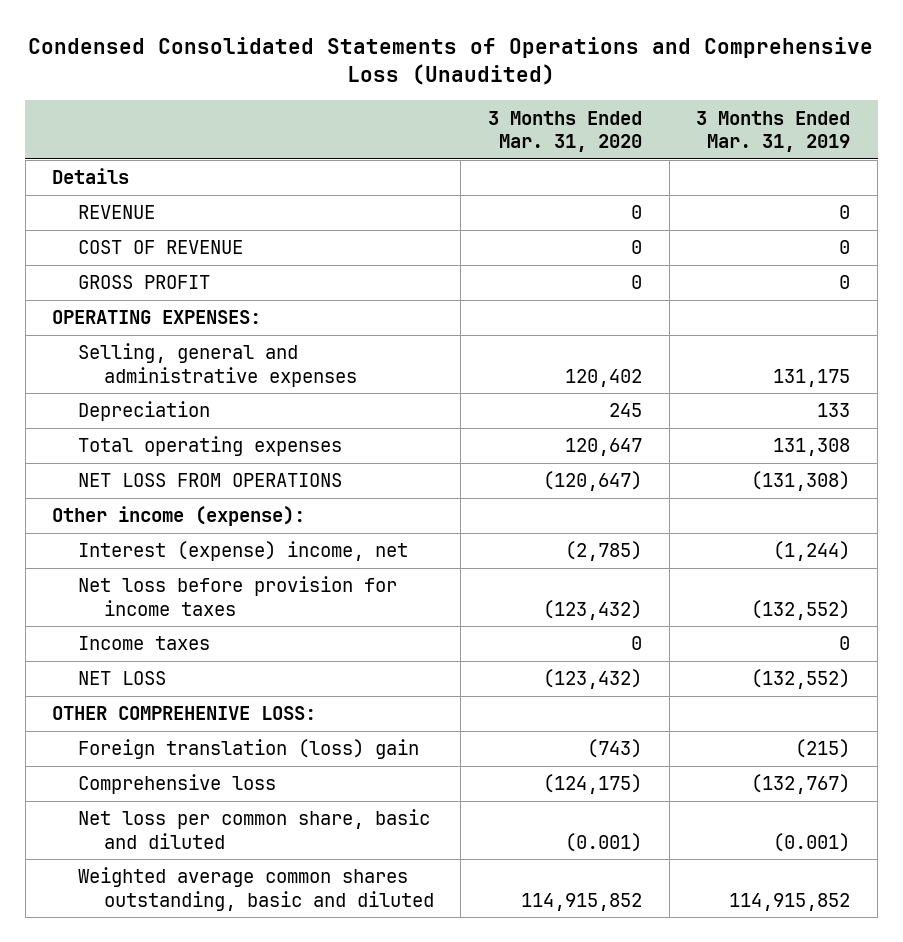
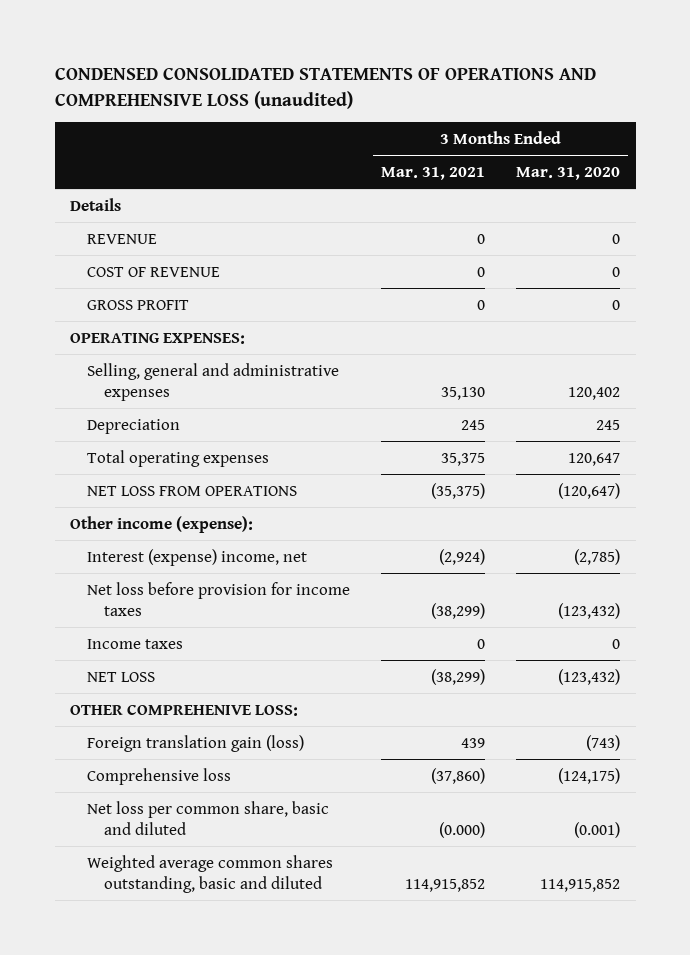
- Condensed Consolidated Statements of Operations and Comprehensive Loss (Unaudited)
+ CONDENSED CONSOLIDATED STATEMENTS OF OPERATIONS AND COMPREHENSIVE LOSS (unaudited)
- | 3 Months Ended Mar. 31, 2020 | 3 Months Ended Mar. 31, 2019
+ | 3 Months Ended Mar. 31, 2021 | 3 Months Ended Mar. 31, 2020
- Foreign translation (loss) gain | (743) | (215)
+ Foreign translation gain (loss) | 439 | (743)

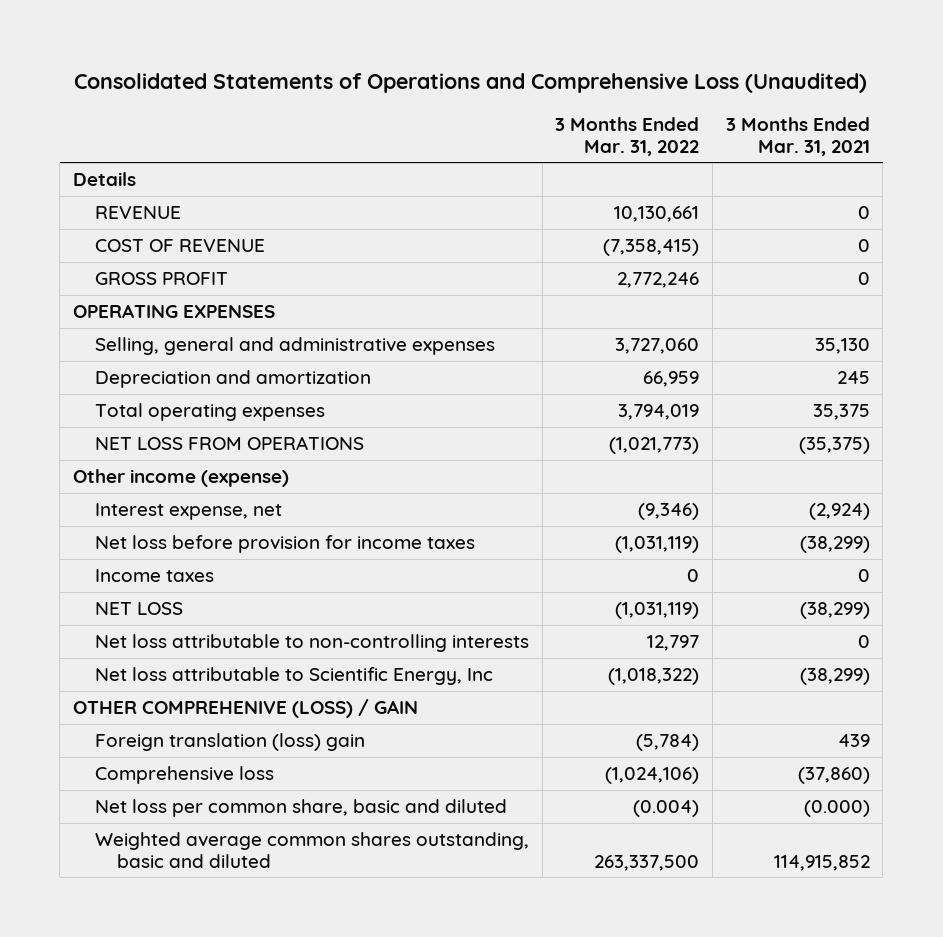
- CONDENSED CONSOLIDATED STATEMENTS OF OPERATIONS AND COMPREHENSIVE LOSS (unaudited)
+ Consolidated Statements of Operations and Comprehensive Loss (Unaudited)
- | 3 Months Ended Mar. 31, 2021 | 3 Months Ended Mar. 31, 2020
+ | 3 Months Ended Mar. 31, 2022 | 3 Months Ended Mar. 31, 2021
- OPERATING EXPENSES:
+ OPERATING EXPENSES
- Depreciation | 245 | 245
+ Depreciation and amortization | 66,959 | 245
- Other income (expense):
- Interest (expense) income, net | (2,924) | (2,785)
+ Other income (expense)
+ Interest expense, net | (9,346) | (2,924)
- OTHER COMPREHENIVE LOSS:
- Foreign translation gain (loss) | 439 | (743)
+ Net loss attributable to non-controlling interests | 12,797 | 0
+ Net loss attributable to Scientific Energy, Inc | (1,018,322) | (38,299)
+ OTHER COMPREHENIVE (LOSS) / GAIN
+ Foreign translation (loss) gain | (5,784) | 439

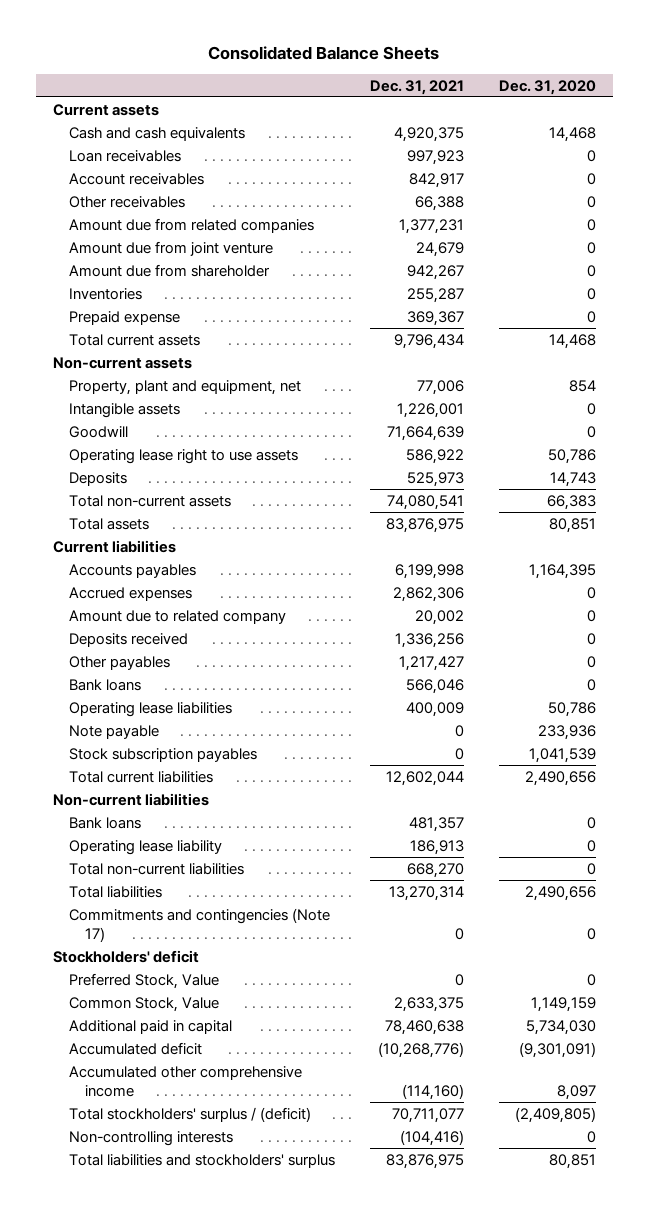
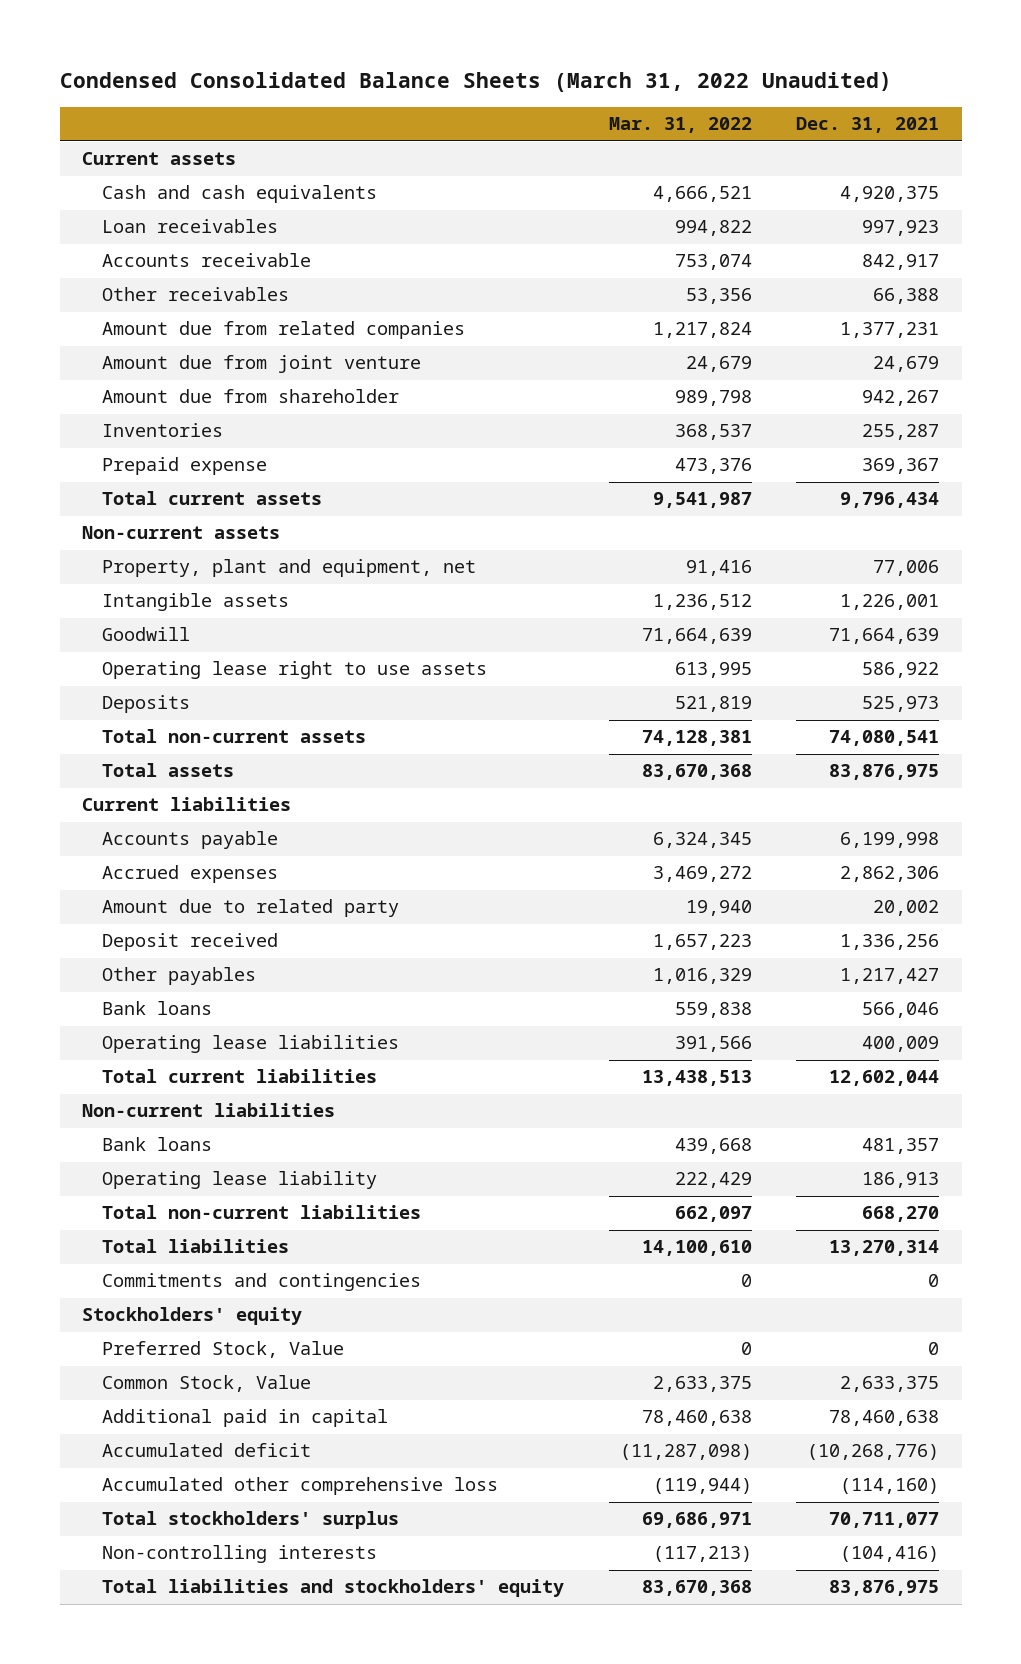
- Consolidated Balance Sheets
+ Condensed Consolidated Balance Sheets (March 31, 2022 Unaudited)
- | Dec. 31, 2021 | Dec. 31, 2020
+ | Mar. 31, 2022 | Dec. 31, 2021
- Account receivables | 842,917 | 0
+ Accounts receivable | 753,074 | 842,917
- Accounts payables | 6,199,998 | 1,164,395
+ Accounts payable | 6,324,345 | 6,199,998
- Amount due to related company | 20,002 | 0
- Deposits received | 1,336,256 | 0
+ Amount due to related party | 19,940 | 20,002
+ Deposit received | 1,657,223 | 1,336,256
- Note payable | 0 | 233,936
- Stock subscription payables | 0 | 1,041,539
- Commitments and contingencies (Note 17) | 0 | 0
- Stockholders' deficit
+ Commitments and contingencies | 0 | 0
+ Stockholders' equity
- Accumulated other comprehensive income | (114,160) | 8,097
- Total stockholders' surplus / (deficit) | 70,711,077 | (2,409,805)
+ Accumulated other comprehensive loss | (119,944) | (114,160)
+ Total stockholders' surplus | 69,686,971 | 70,711,077
- Total liabilities and stockholders' surplus | 83,876,975 | 80,851
+ Total liabilities and stockholders' equity | 83,670,368 | 83,876,975

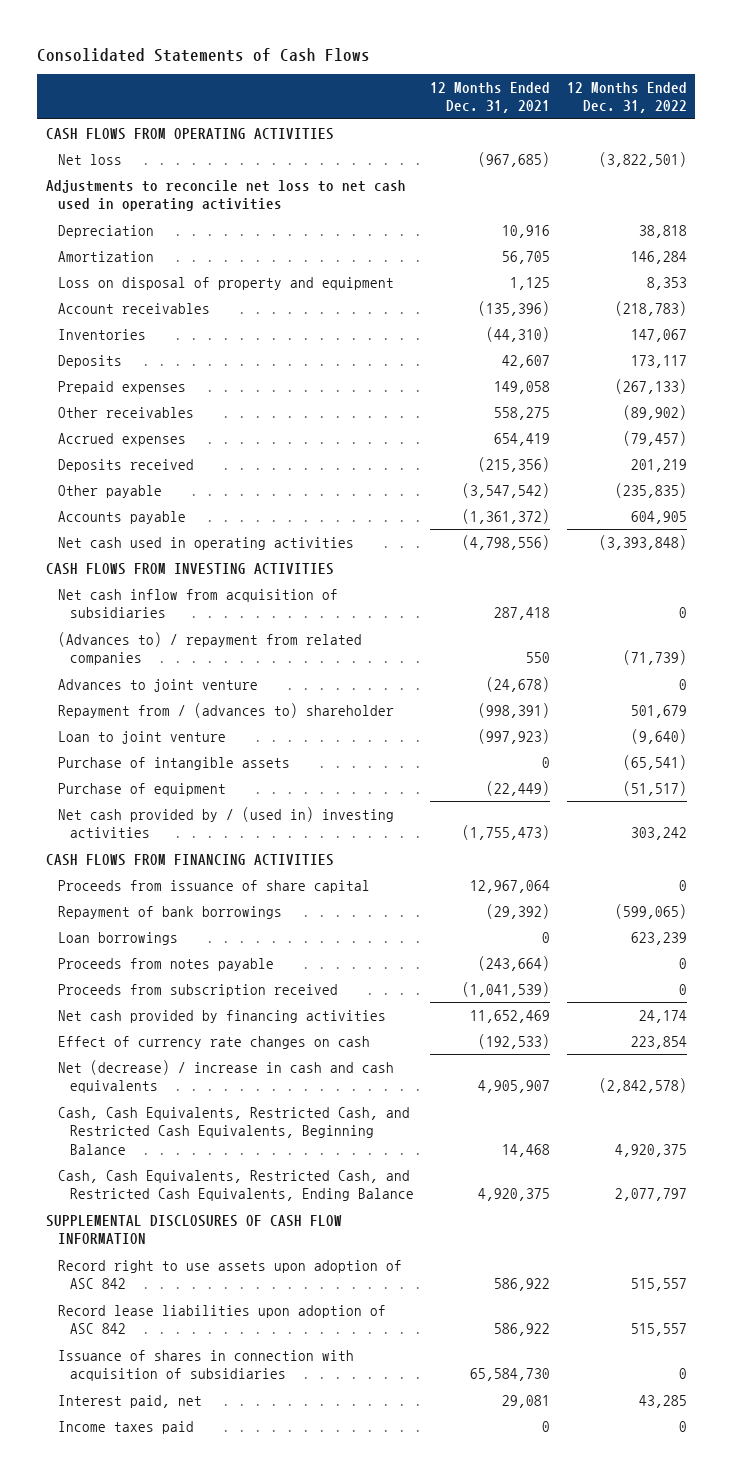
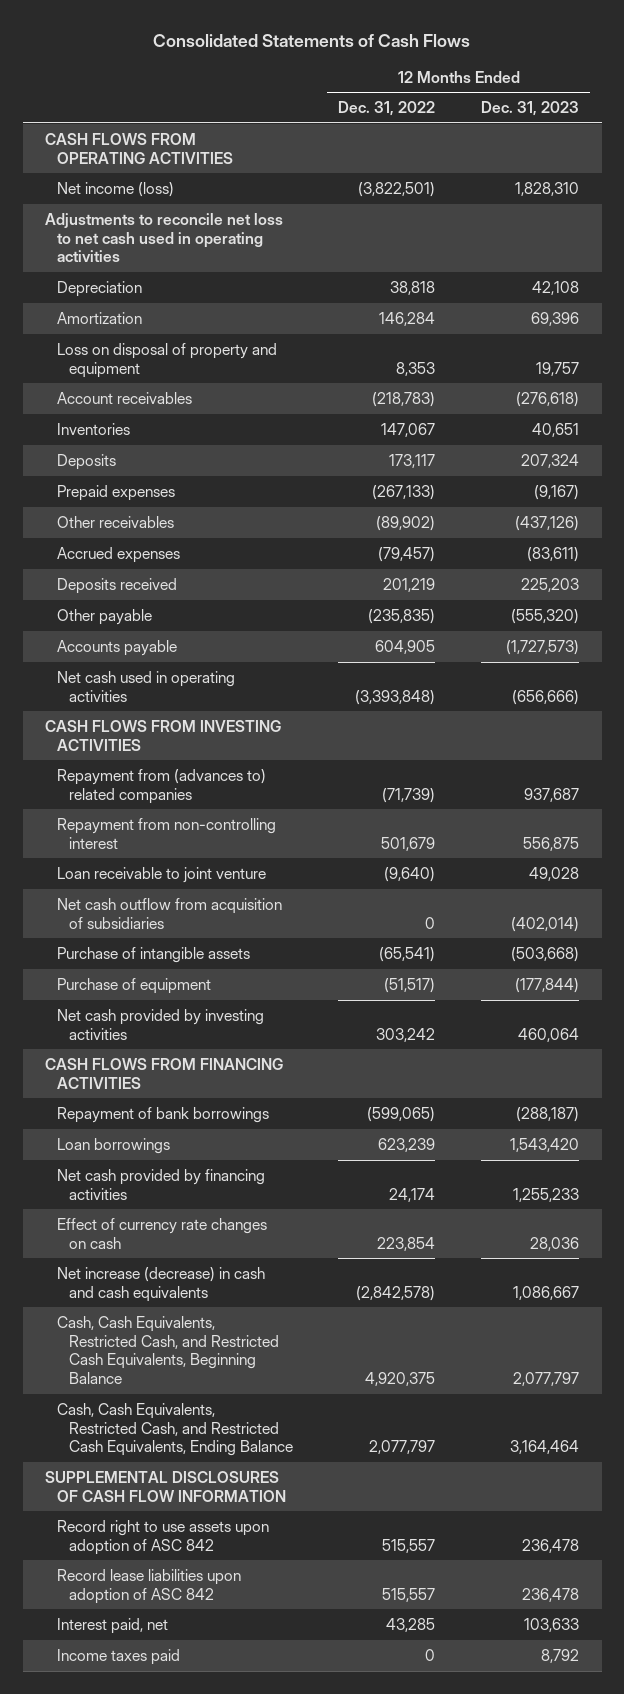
- | 12 Months Ended Dec. 31, 2021 | 12 Months Ended Dec. 31, 2022
+ | 12 Months Ended Dec. 31, 2022 | 12 Months Ended Dec. 31, 2023
- Net loss | (967,685) | (3,822,501)
+ Net income (loss) | (3,822,501) | 1,828,310
- Net cash inflow from acquisition of subsidiaries | 287,418 | 0
- (Advances to) / repayment from related companies | 550 | (71,739)
- Advances to joint venture | (24,678) | 0
- Repayment from / (advances to) shareholder | (998,391) | 501,679
- Loan to joint venture | (997,923) | (9,640)
+ Repayment from (advances to) related companies | (71,739) | 937,687
+ Repayment from non-controlling interest | 501,679 | 556,875
+ Loan receivable to joint venture | (9,640) | 49,028
+ Net cash outflow from acquisition of subsidiaries | 0 | (402,014)
- Net cash provided by / (used in) investing activities | (1,755,473) | 303,242
+ Net cash provided by investing activities | 303,242 | 460,064
- Proceeds from issuance of share capital | 12,967,064 | 0
- Proceeds from notes payable | (243,664) | 0
- Proceeds from subscription received | (1,041,539) | 0
- Net (decrease) / increase in cash and cash equivalents | 4,905,907 | (2,842,578)
+ Net increase (decrease) in cash and cash equivalents | (2,842,578) | 1,086,667
- Issuance of shares in connection with acquisition of subsidiaries | 65,584,730 | 0

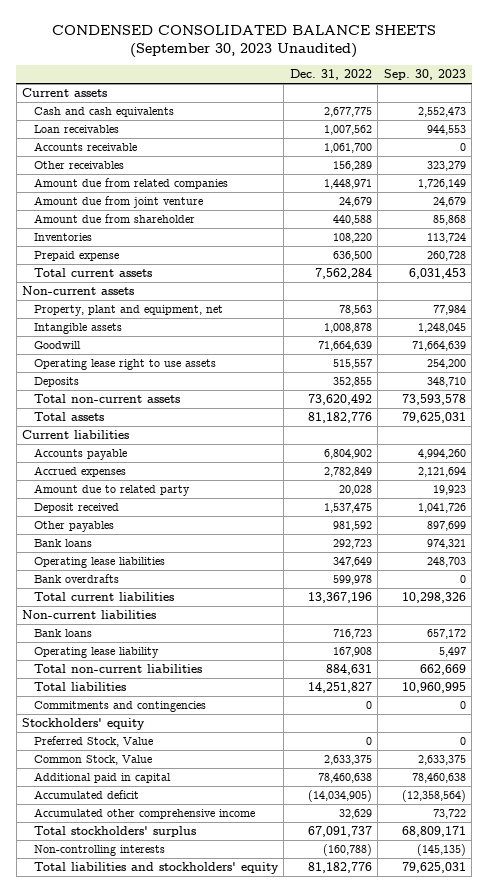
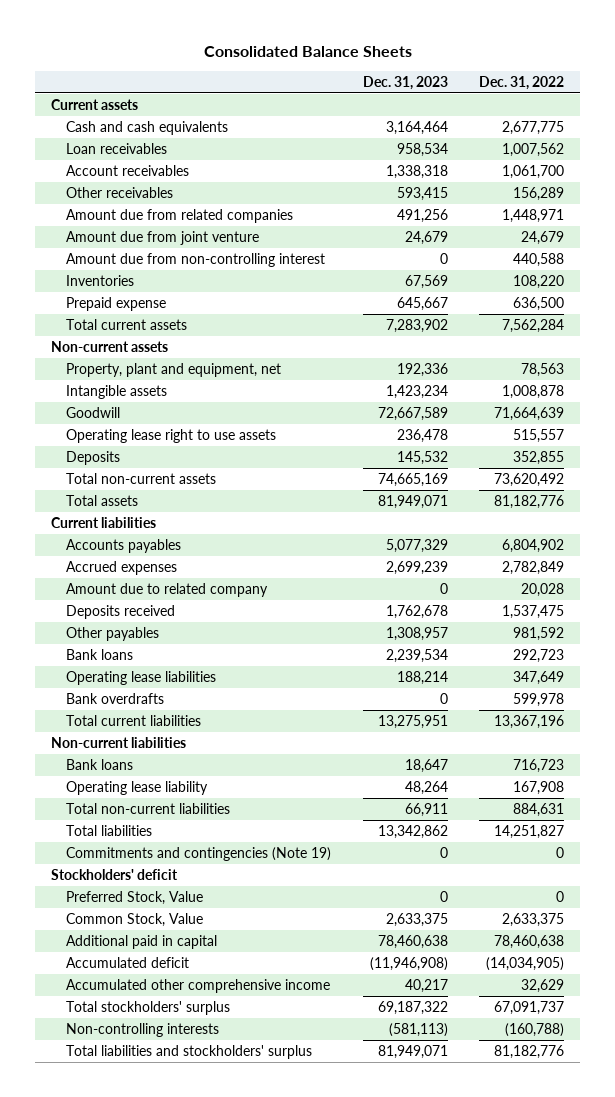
- CONDENSED CONSOLIDATED BALANCE SHEETS (September 30, 2023 Unaudited)
+ Consolidated Balance Sheets
- | Dec. 31, 2022 | Sep. 30, 2023
+ | Dec. 31, 2023 | Dec. 31, 2022
- Accounts receivable | 1,061,700 | 0
+ Account receivables | 1,338,318 | 1,061,700
- Amount due from shareholder | 440,588 | 85,868
+ Amount due from non-controlling interest | 0 | 440,588
- Accounts payable | 6,804,902 | 4,994,260
+ Accounts payables | 5,077,329 | 6,804,902
- Amount due to related party | 20,028 | 19,923
- Deposit received | 1,537,475 | 1,041,726
+ Amount due to related company | 0 | 20,028
+ Deposits received | 1,762,678 | 1,537,475
- Commitments and contingencies | 0 | 0
- Stockholders' equity
+ Commitments and contingencies (Note 19) | 0 | 0
+ Stockholders' deficit
- Total liabilities and stockholders' equity | 81,182,776 | 79,625,031
+ Total liabilities and stockholders' surplus | 81,949,071 | 81,182,776

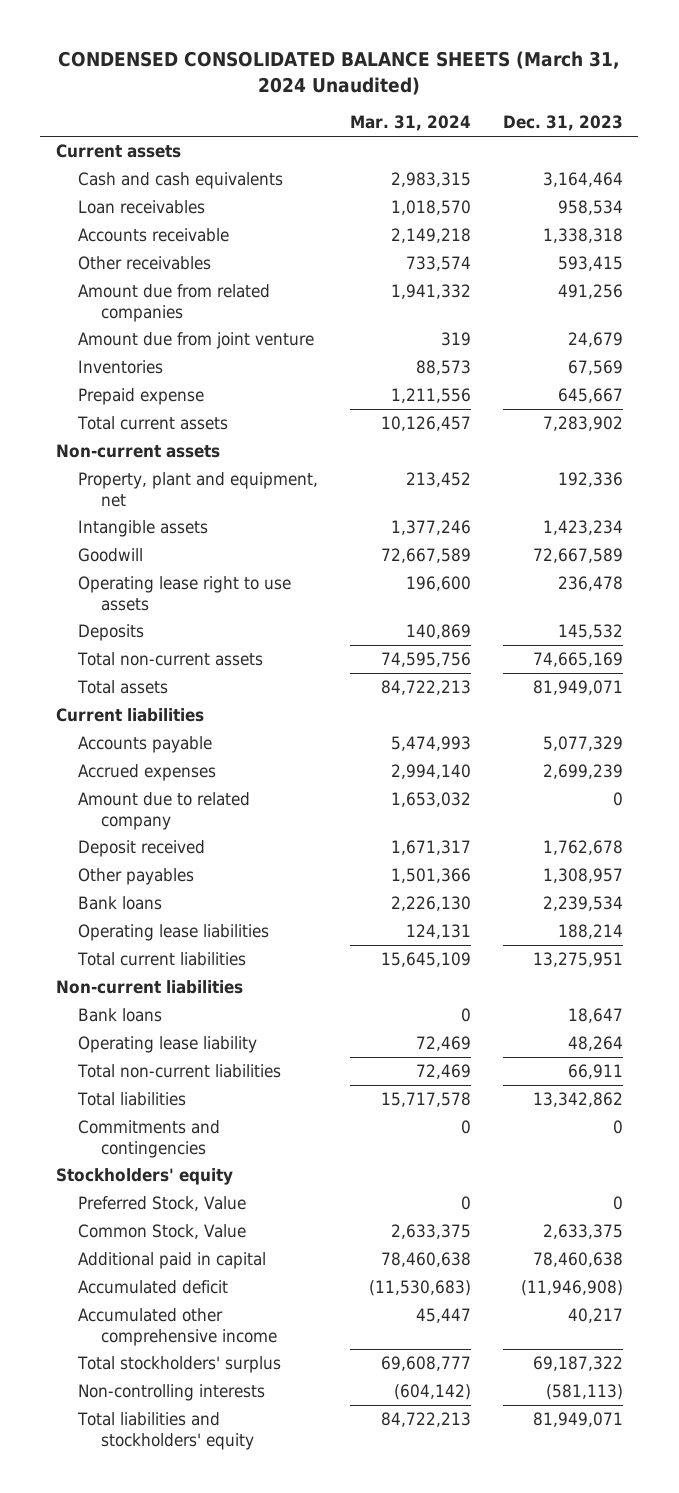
- Consolidated Balance Sheets
+ CONDENSED CONSOLIDATED BALANCE SHEETS (March 31, 2024 Unaudited)
- | Dec. 31, 2023 | Dec. 31, 2022
+ | Mar. 31, 2024 | Dec. 31, 2023
- Account receivables | 1,338,318 | 1,061,700
+ Accounts receivable | 2,149,218 | 1,338,318
- Amount due from non-controlling interest | 0 | 440,588
- Accounts payables | 5,077,329 | 6,804,902
+ Accounts payable | 5,474,993 | 5,077,329
- Deposits received | 1,762,678 | 1,537,475
+ Deposit received | 1,671,317 | 1,762,678
- Bank overdrafts | 0 | 599,978
- Commitments and contingencies (Note 19) | 0 | 0
- Stockholders' deficit
+ Commitments and contingencies | 0 | 0
+ Stockholders' equity
- Total liabilities and stockholders' surplus | 81,949,071 | 81,182,776
+ Total liabilities and stockholders' equity | 84,722,213 | 81,949,071

